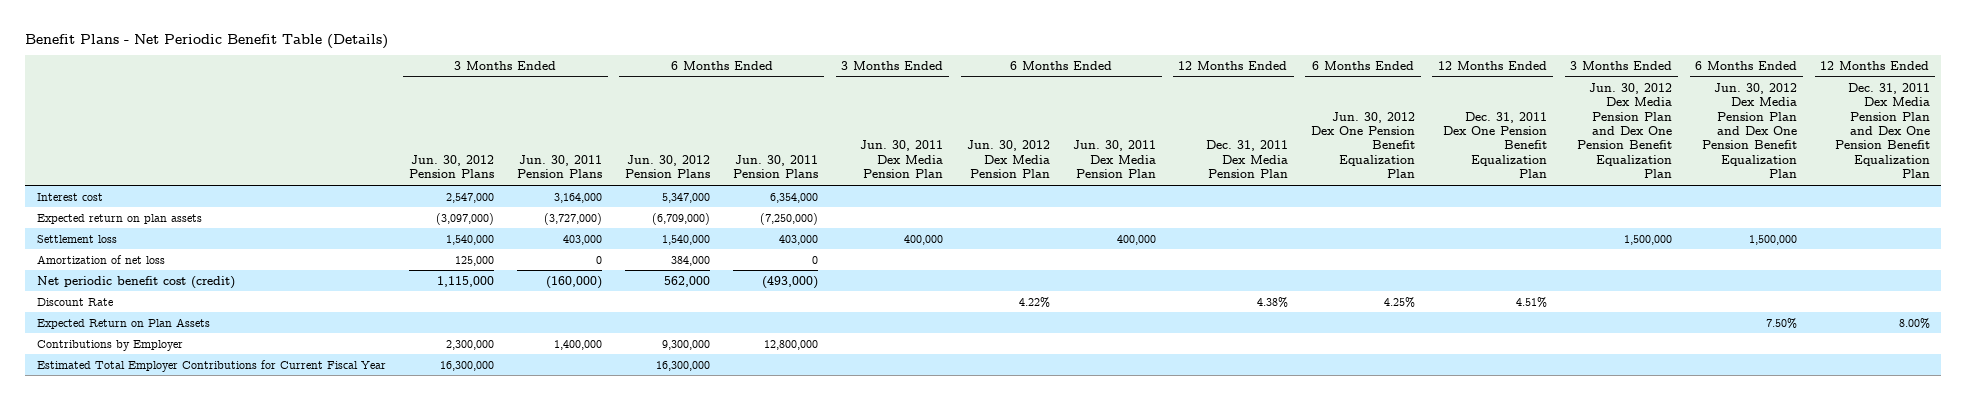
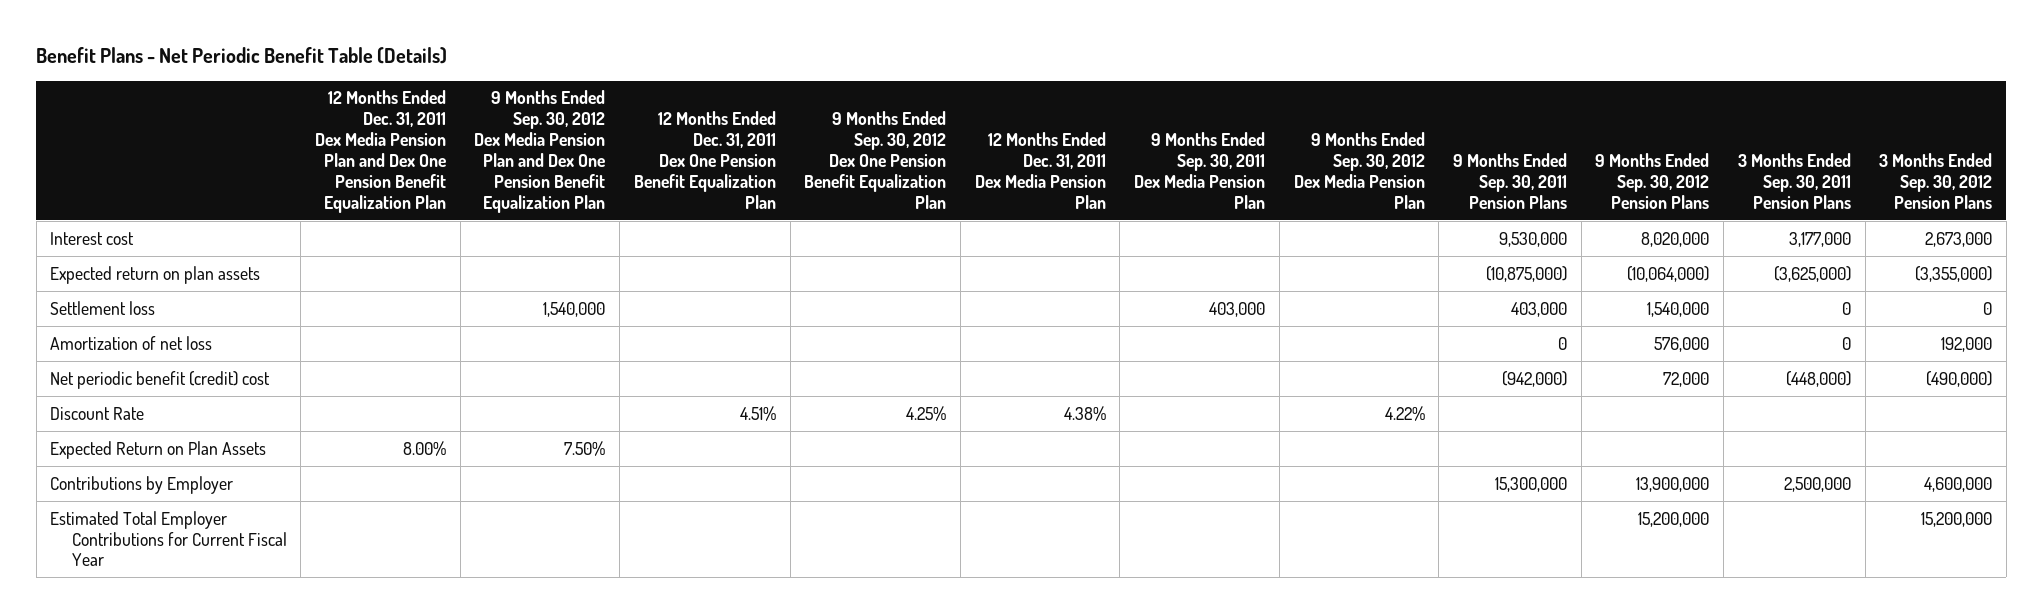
- | 3 Months Ended Jun. 30, 2012 Pension Plans | 3 Months Ended Jun. 30, 2011 Pension Plans | 6 Months Ended Jun. 30, 2012 Pension Plans | 6 Months Ended Jun. 30, 2011 Pension Plans | 3 Months Ended Jun. 30, 2011 Dex Media Pension Plan | 6 Months Ended Jun. 30, 2012 Dex Media Pension Plan | 6 Months Ended Jun. 30, 2011 Dex Media Pension Plan | 12 Months Ended Dec. 31, 2011 Dex Media Pension Plan | 6 Months Ended Jun. 30, 2012 Dex One Pension Benefit Equalization Plan | 12 Months Ended Dec. 31, 2011 Dex One Pension Benefit Equalization Plan | 3 Months Ended Jun. 30, 2012 Dex Media Pension Plan and Dex One Pension Benefit Equalization Plan | 6 Months Ended Jun. 30, 2012 Dex Media Pension Plan and Dex One Pension Benefit Equalization Plan | 12 Months Ended Dec. 31, 2011 Dex Media Pension Plan and Dex One Pension Benefit Equalization Plan
+ | 12 Months Ended Dec. 31, 2011 Dex Media Pension Plan and Dex One Pension Benefit Equalization Plan | 9 Months Ended Sep. 30, 2012 Dex Media Pension Plan and Dex One Pension Benefit Equalization Plan | 12 Months Ended Dec. 31, 2011 Dex One Pension Benefit Equalization Plan | 9 Months Ended Sep. 30, 2012 Dex One Pension Benefit Equalization Plan | 12 Months Ended Dec. 31, 2011 Dex Media Pension Plan | 9 Months Ended Sep. 30, 2011 Dex Media Pension Plan | 9 Months Ended Sep. 30, 2012 Dex Media Pension Plan | 9 Months Ended Sep. 30, 2011 Pension Plans | 9 Months Ended Sep. 30, 2012 Pension Plans | 3 Months Ended Sep. 30, 2011 Pension Plans | 3 Months Ended Sep. 30, 2012 Pension Plans
- Net periodic benefit cost (credit) | 1,115,000 | (160,000) | 562,000 | (493,000) | | | | | | | | |
+ Net periodic benefit (credit) cost | | | | | | | | (942,000) | 72,000 | (448,000) | (490,000)

